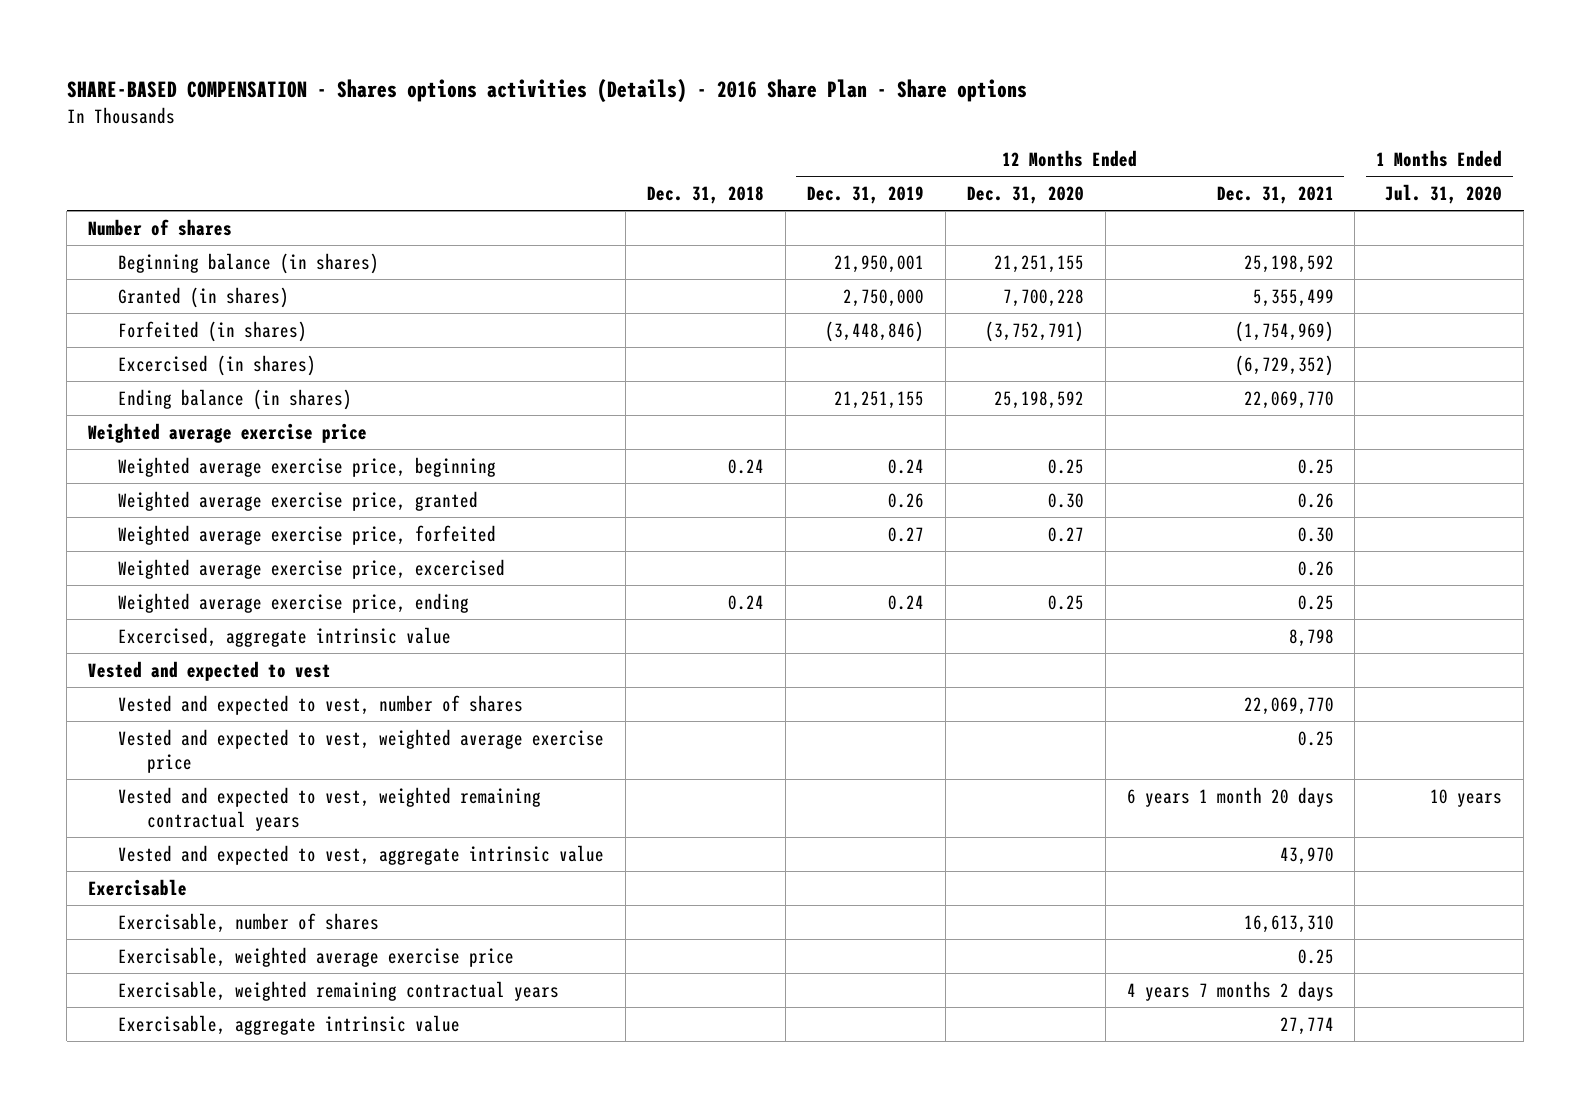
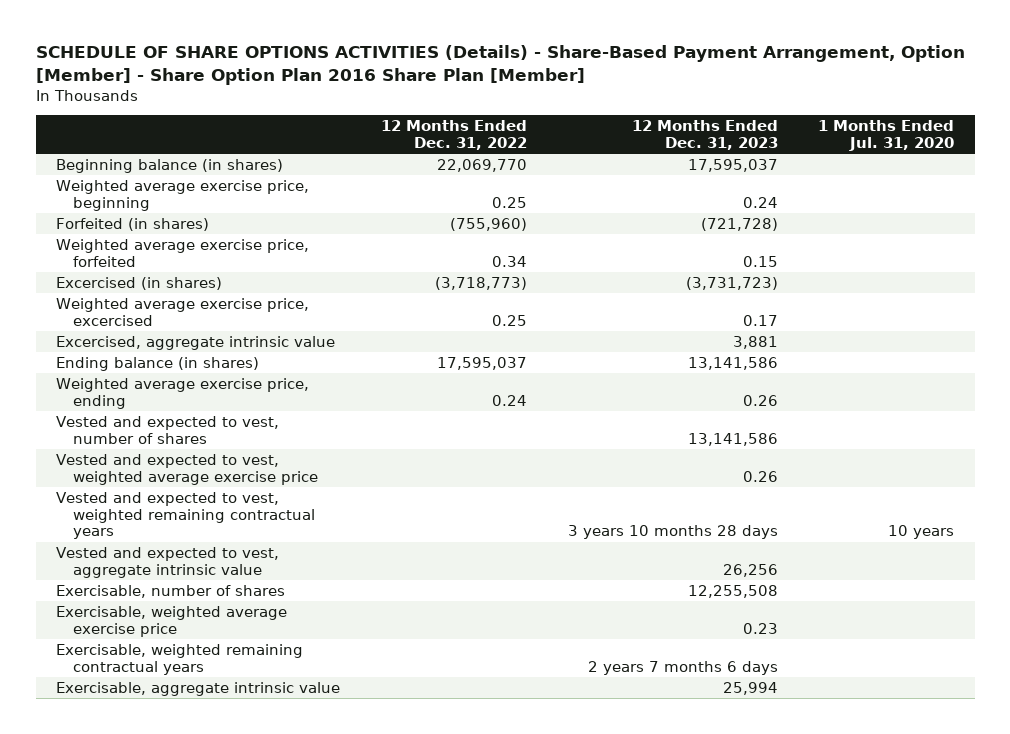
- SHARE-BASED COMPENSATION - Shares options activities (Details) - 2016 Share Plan - Share options
+ SCHEDULE OF SHARE OPTIONS ACTIVITIES (Details) - Share-Based Payment Arrangement, Option [Member] - Share Option Plan 2016 Share Plan [Member]
- | Dec. 31, 2018 | 12 Months Ended Dec. 31, 2019 | 12 Months Ended Dec. 31, 2020 | 12 Months Ended Dec. 31, 2021 | 1 Months Ended Jul. 31, 2020
+ | 12 Months Ended Dec. 31, 2022 | 12 Months Ended Dec. 31, 2023 | 1 Months Ended Jul. 31, 2020
- Number of shares
- Granted (in shares) | | 2,750,000 | 7,700,228 | 5,355,499 |
- Weighted average exercise price
- Weighted average exercise price, granted | | 0.26 | 0.30 | 0.26 |
moved down: Forfeited (in shares) | (755,960) | (721,728) |
moved down: Excercised (in shares) | (3,718,773) | (3,731,723) |
- Vested and expected to vest
moved down: Ending balance (in shares) | 17,595,037 | 13,141,586 |
moved down: Weighted average exercise price, ending | 0.24 | 0.26 |
- Exercisable

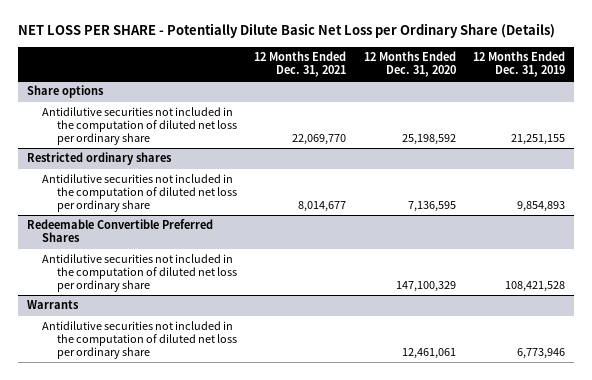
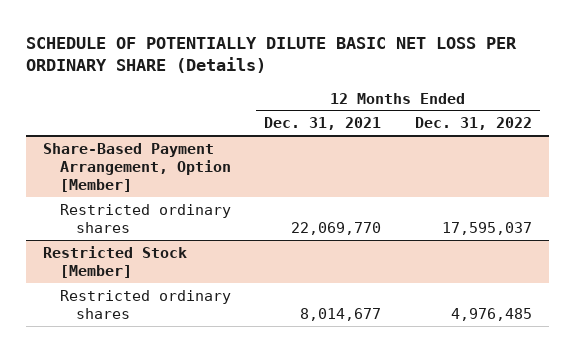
- NET LOSS PER SHARE - Potentially Dilute Basic Net Loss per Ordinary Share (Details)
+ SCHEDULE OF POTENTIALLY DILUTE BASIC NET LOSS PER ORDINARY SHARE (Details)
- | 12 Months Ended Dec. 31, 2021 | 12 Months Ended Dec. 31, 2020 | 12 Months Ended Dec. 31, 2019
+ | 12 Months Ended Dec. 31, 2021 | 12 Months Ended Dec. 31, 2022
- Share options
- Antidilutive securities not included in the computation of diluted net loss per ordinary share | 22,069,770 | 25,198,592 | 21,251,155
- Restricted ordinary shares
- Antidilutive securities not included in the computation of diluted net loss per ordinary share | 8,014,677 | 7,136,595 | 9,854,893
- Redeemable Convertible Preferred Shares
- Antidilutive securities not included in the computation of diluted net loss per ordinary share | | 147,100,329 | 108,421,528
- Warrants
- Antidilutive securities not included in the computation of diluted net loss per ordinary share | | 12,461,061 | 6,773,946
+ Share-Based Payment Arrangement, Option [Member]
+ Restricted ordinary shares | 22,069,770 | 17,595,037
+ Restricted Stock [Member]
+ Restricted ordinary shares | 8,014,677 | 4,976,485

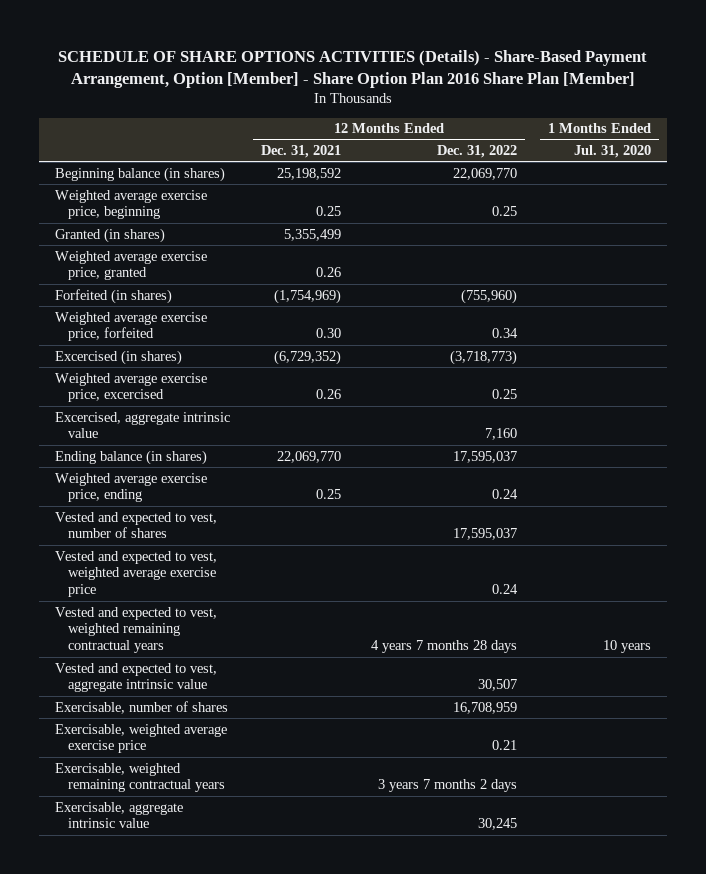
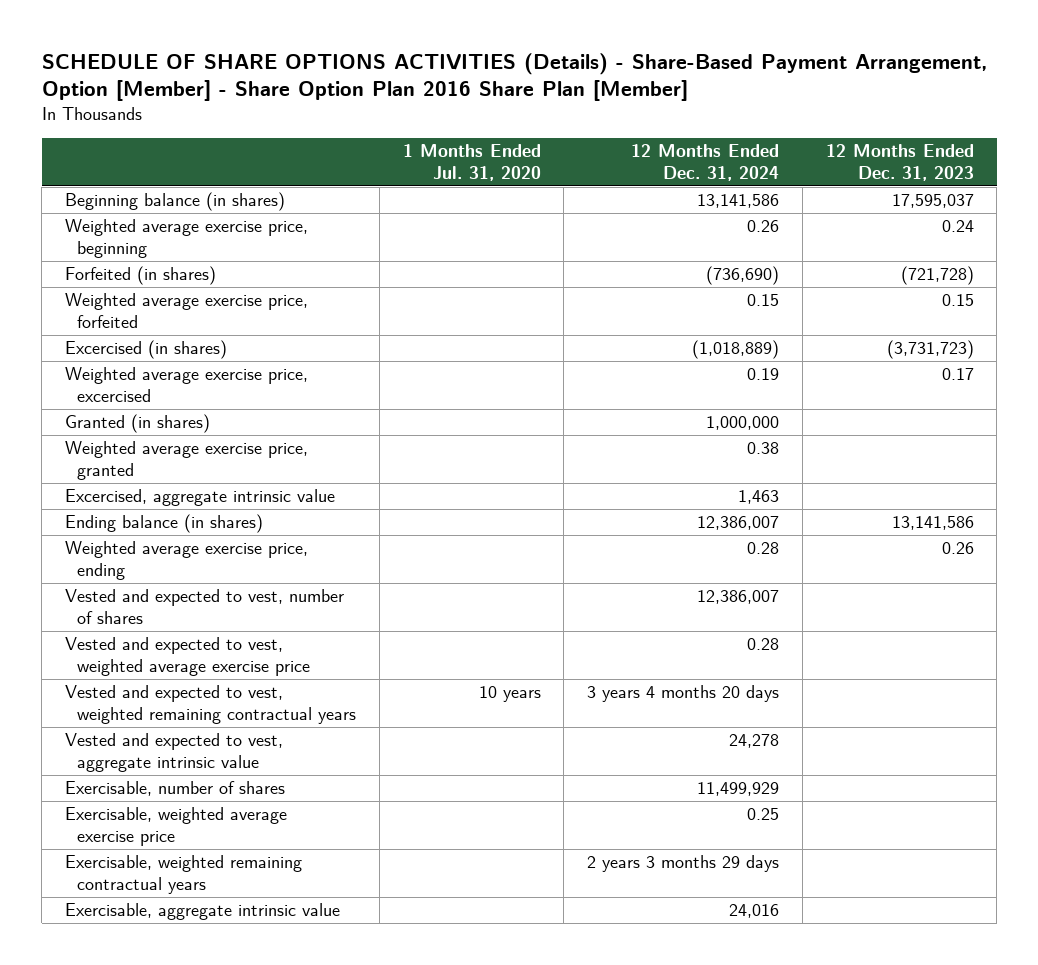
- | 12 Months Ended Dec. 31, 2021 | 12 Months Ended Dec. 31, 2022 | 1 Months Ended Jul. 31, 2020
+ | 1 Months Ended Jul. 31, 2020 | 12 Months Ended Dec. 31, 2024 | 12 Months Ended Dec. 31, 2023
moved down: Granted (in shares) | | 1,000,000 |
moved down: Weighted average exercise price, granted | | 0.38 |

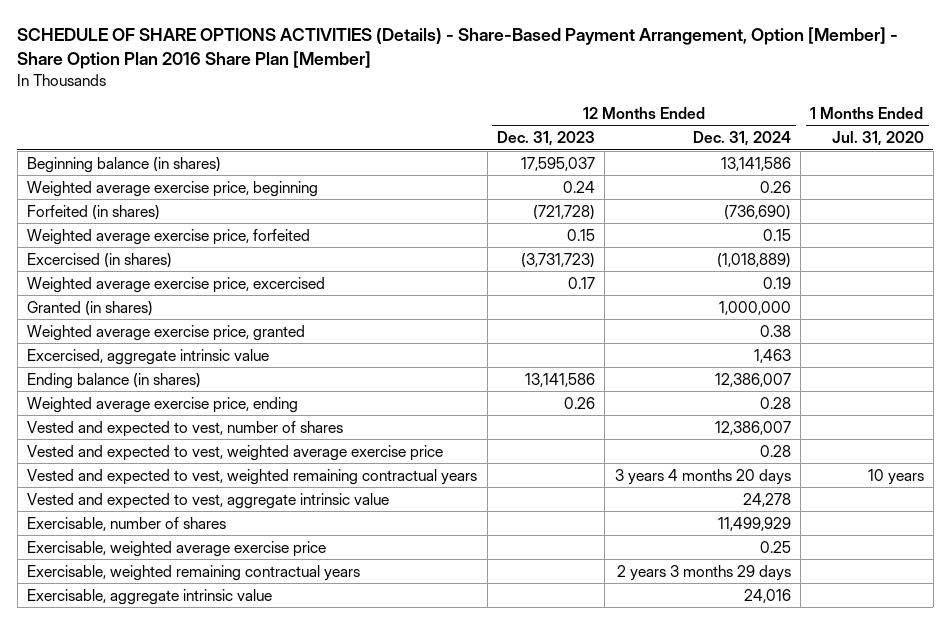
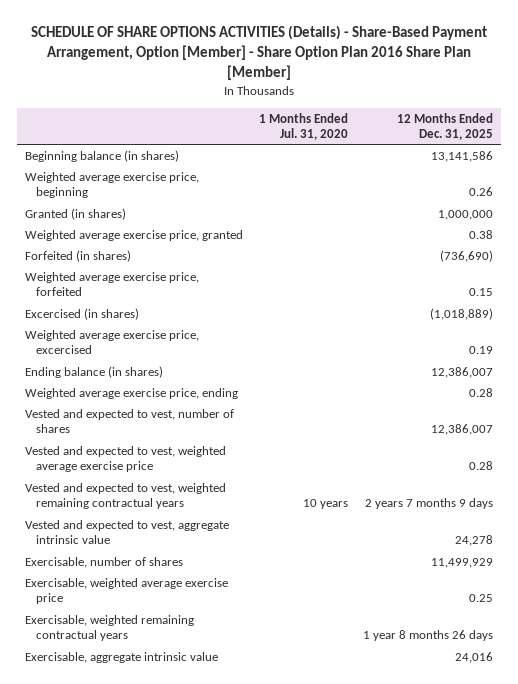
- | 12 Months Ended Dec. 31, 2023 | 12 Months Ended Dec. 31, 2024 | 1 Months Ended Jul. 31, 2020
+ | 1 Months Ended Jul. 31, 2020 | 12 Months Ended Dec. 31, 2025
moved up: Granted (in shares) | | 1,000,000
moved up: Weighted average exercise price, granted | | 0.38
- Excercised, aggregate intrinsic value | | 1,463 |

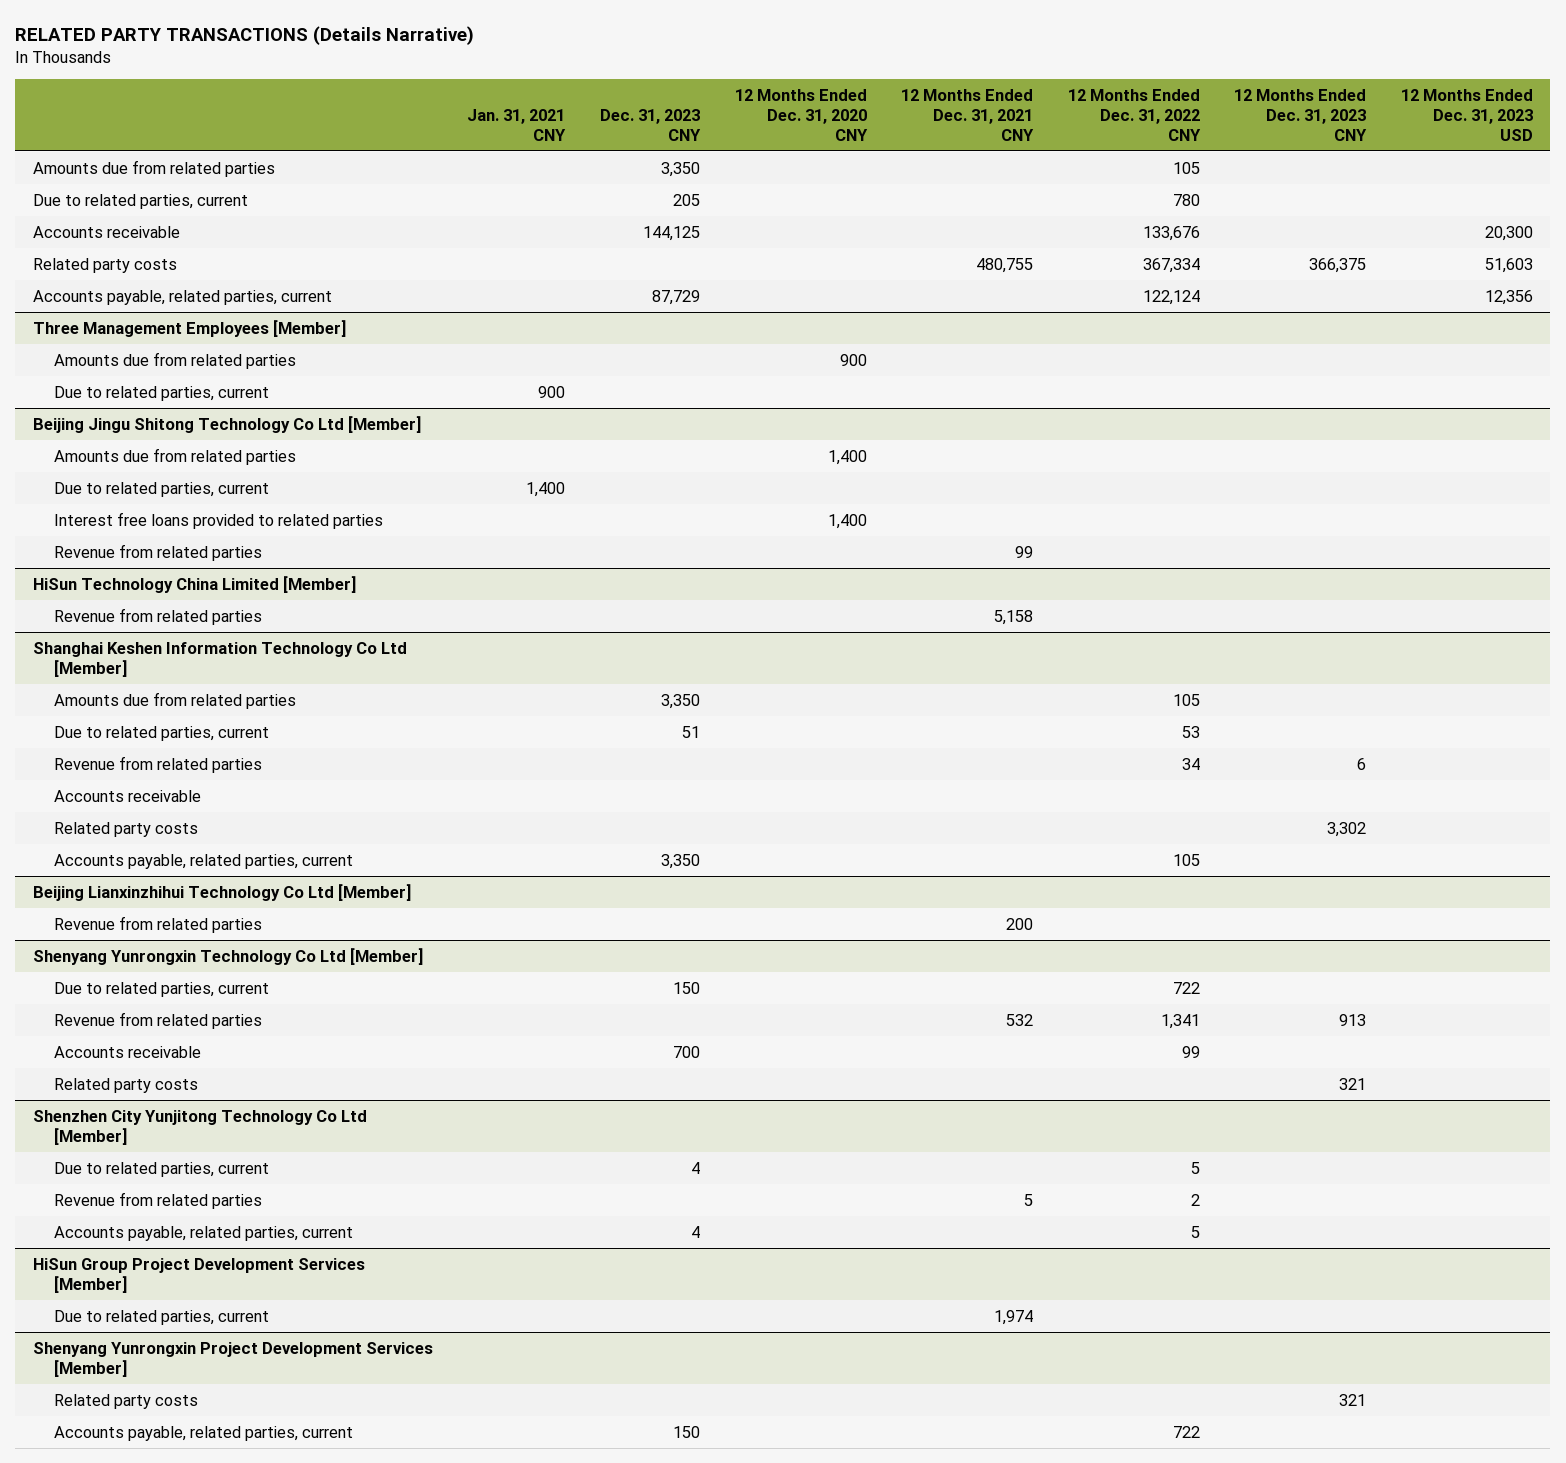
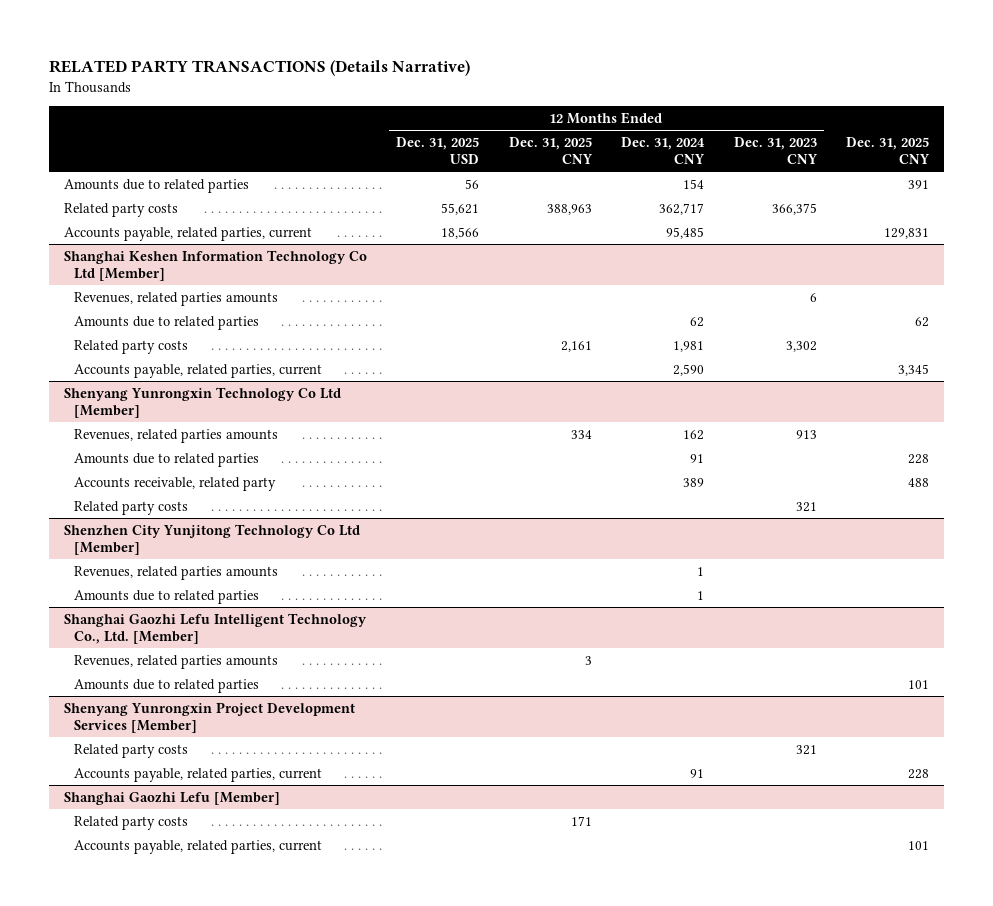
- | Jan. 31, 2021 CNY | Dec. 31, 2023 CNY | 12 Months Ended Dec. 31, 2020 CNY | 12 Months Ended Dec. 31, 2021 CNY | 12 Months Ended Dec. 31, 2022 CNY | 12 Months Ended Dec. 31, 2023 CNY | 12 Months Ended Dec. 31, 2023 USD
+ | 12 Months Ended Dec. 31, 2025 USD | 12 Months Ended Dec. 31, 2025 CNY | 12 Months Ended Dec. 31, 2024 CNY | 12 Months Ended Dec. 31, 2023 CNY | Dec. 31, 2025 CNY
- Amounts due from related parties | | 3,350 | | | 105 | |
- Due to related parties, current | | 205 | | | 780 | |
- Accounts receivable | | 144,125 | | | 133,676 | | 20,300
+ Amounts due to related parties | 56 | | 154 | | 391
- Three Management Employees [Member]
- Amounts due from related parties | | | 900 | | | |
- Due to related parties, current | 900 | | | | | |
- Beijing Jingu Shitong Technology Co Ltd [Member]
- Amounts due from related parties | | | 1,400 | | | |
- Due to related parties, current | 1,400 | | | | | |
- Interest free loans provided to related parties | | | 1,400 | | | |
- Revenue from related parties | | | | 99 | | |
- HiSun Technology China Limited [Member]
- Revenue from related parties | | | | 5,158 | | |
@ Shanghai Keshen Information Technology Co Ltd [Member]
- Amounts due from related parties | | 3,350 | | | 105 | |
- Due to related parties, current | | 51 | | | 53 | |
- Revenue from related parties | | | | | 34 | 6 |
- Accounts receivable
+ Revenues, related parties amounts | | | | 6 |
+ Amounts due to related parties | | | 62 | | 62
- Beijing Lianxinzhihui Technology Co Ltd [Member]
- Revenue from related parties | | | | 200 | | |
@ Shenyang Yunrongxin Technology Co Ltd [Member]
- Due to related parties, current | | 150 | | | 722 | |
- Revenue from related parties | | | | 532 | 1,341 | 913 |
- Accounts receivable | | 700 | | | 99 | |
+ Revenues, related parties amounts | | 334 | 162 | 913 |
+ Amounts due to related parties | | | 91 | | 228
+ Accounts receivable, related party | | | 389 | | 488
@ Shenzhen City Yunjitong Technology Co Ltd [Member]
- Due to related parties, current | | 4 | | | 5 | |
- Revenue from related parties | | | | 5 | 2 | |
- Accounts payable, related parties, current | | 4 | | | 5 | |
- HiSun Group Project Development Services [Member]
- Due to related parties, current | | | | 1,974 | | |
@ Shenzhen City Yunjitong Technology Co Ltd [Member]
+ Revenues, related parties amounts | | | 1 | |
+ Amounts due to related parties | | | 1 | |
+ Shanghai Gaozhi Lefu Intelligent Technology Co., Ltd. [Member]
+ Revenues, related parties amounts | | 3 | | |
+ Amounts due to related parties | | | | | 101
+ Shanghai Gaozhi Lefu [Member]
+ Related party costs | | 171 | | |
+ Accounts payable, related parties, current | | | | | 101

